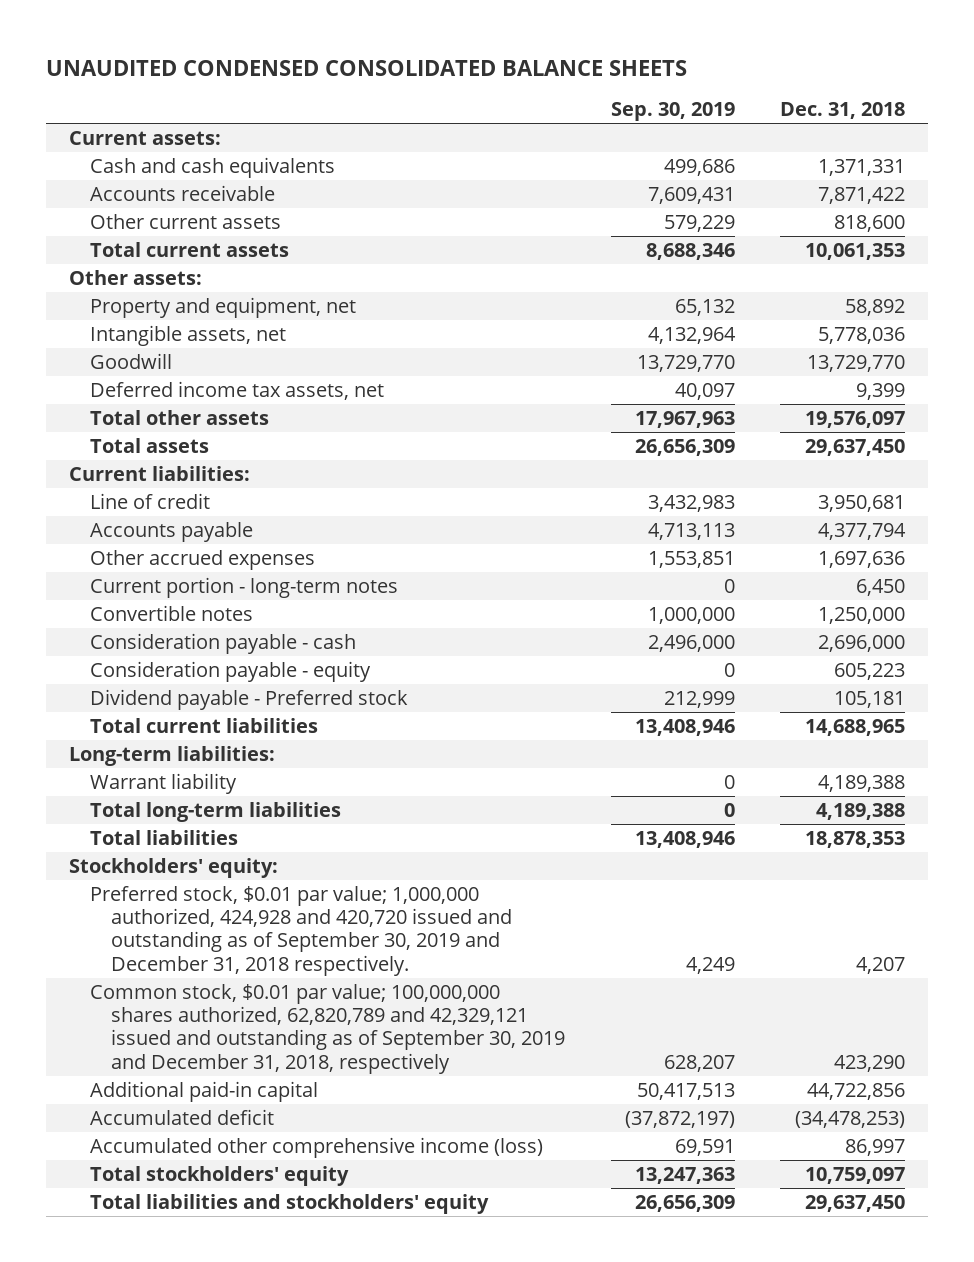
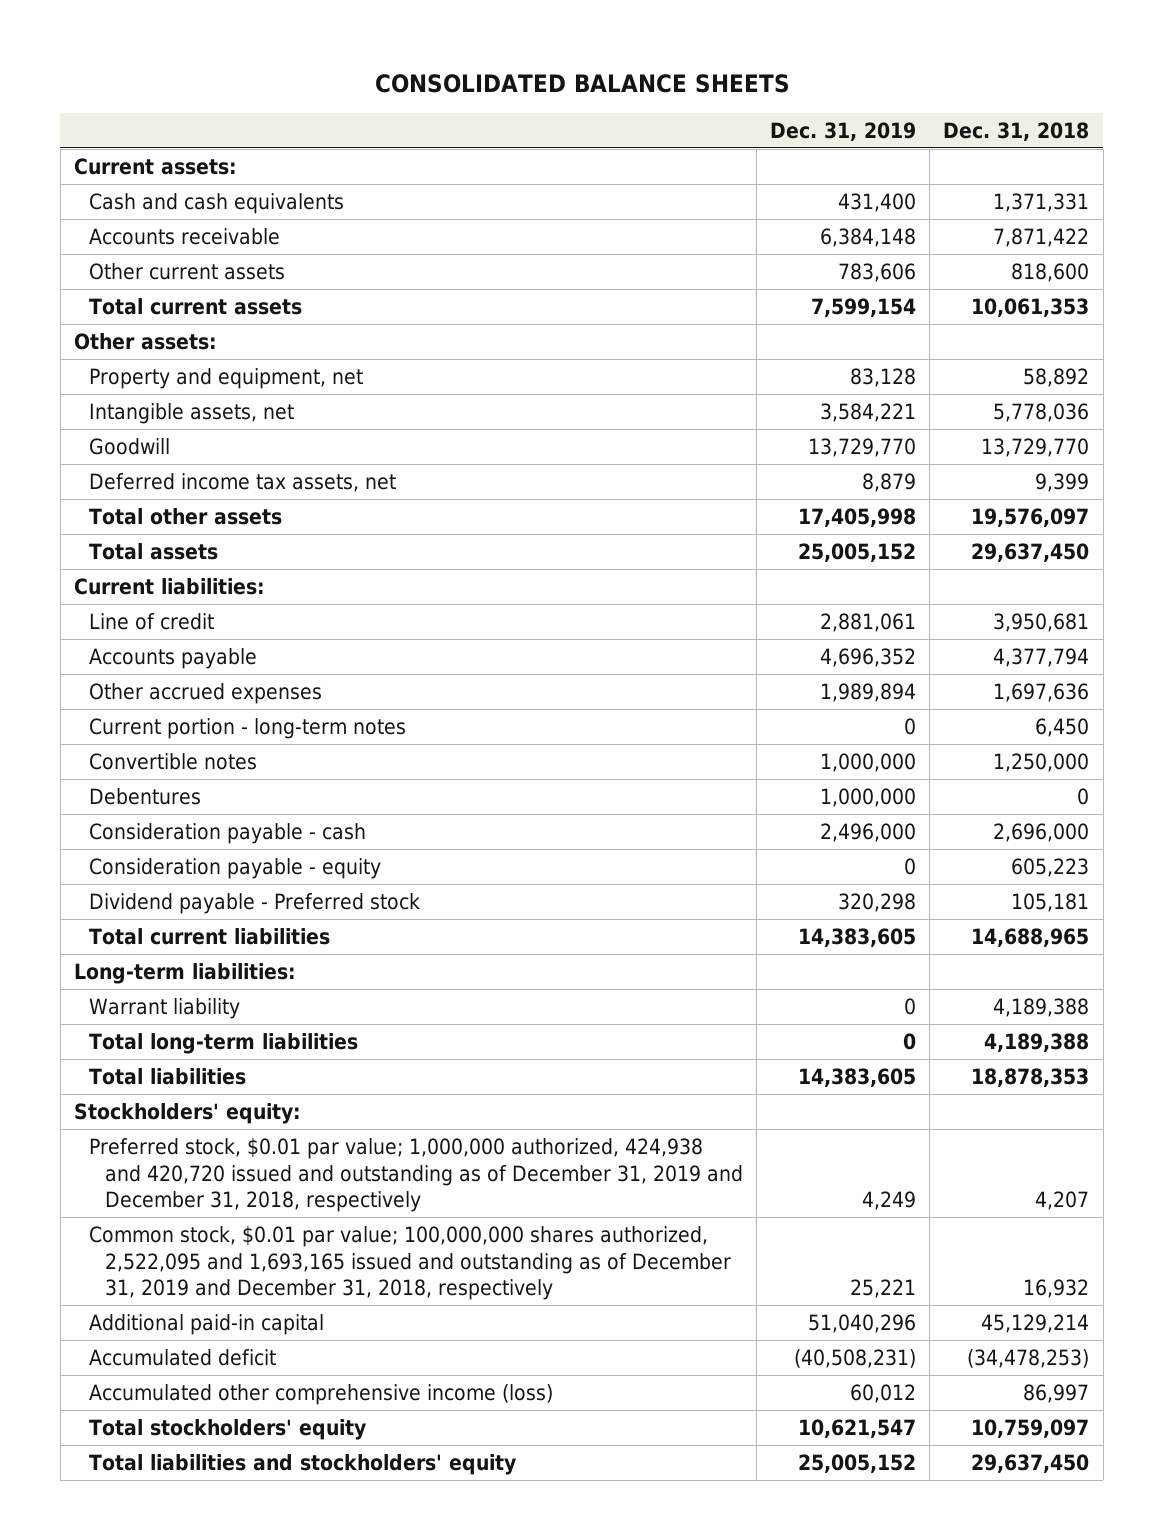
- UNAUDITED CONDENSED CONSOLIDATED BALANCE SHEETS
+ CONSOLIDATED BALANCE SHEETS
- | Sep. 30, 2019 | Dec. 31, 2018
+ | Dec. 31, 2019 | Dec. 31, 2018
+ Debentures | 1,000,000 | 0
- Preferred stock, $0.01 par value; 1,000,000 authorized, 424,928 and 420,720 issued and outstanding as of September 30, 2019 and December 31, 2018 respectively. | 4,249 | 4,207
- Common stock, $0.01 par value; 100,000,000 shares authorized, 62,820,789 and 42,329,121 issued and outstanding as of September 30, 2019 and December 31, 2018, respectively | 628,207 | 423,290
- Additional paid-in capital | 50,417,513 | 44,722,856
+ Preferred stock, $0.01 par value; 1,000,000 authorized, 424,938 and 420,720 issued and outstanding as of December 31, 2019 and December 31, 2018, respectively | 4,249 | 4,207
+ Common stock, $0.01 par value; 100,000,000 shares authorized, 2,522,095 and 1,693,165 issued and outstanding as of December 31, 2019 and December 31, 2018, respectively | 25,221 | 16,932
+ Additional paid-in capital | 51,040,296 | 45,129,214

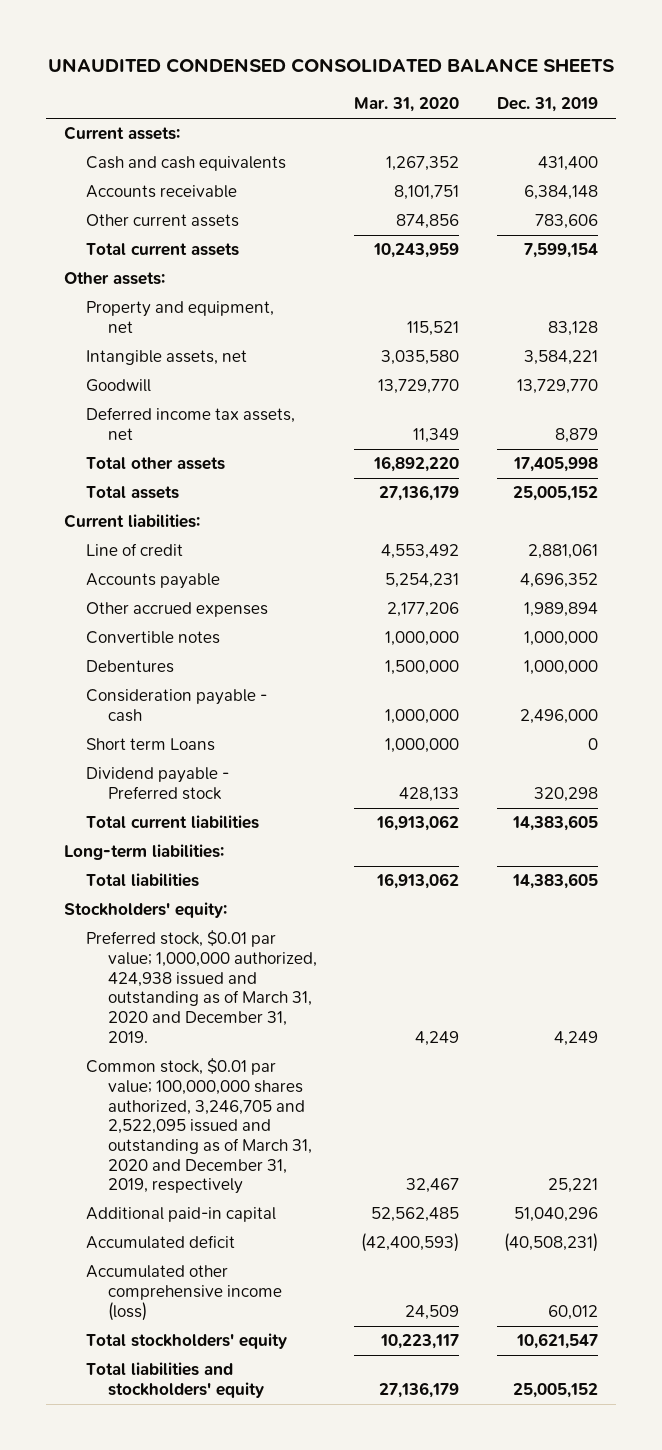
- CONSOLIDATED BALANCE SHEETS
+ UNAUDITED CONDENSED CONSOLIDATED BALANCE SHEETS
- | Dec. 31, 2019 | Dec. 31, 2018
+ | Mar. 31, 2020 | Dec. 31, 2019
- Current portion - long-term notes | 0 | 6,450
- Consideration payable - equity | 0 | 605,223
+ Short term Loans | 1,000,000 | 0
- Warrant liability | 0 | 4,189,388
- Total long-term liabilities | 0 | 4,189,388
- Preferred stock, $0.01 par value; 1,000,000 authorized, 424,938 and 420,720 issued and outstanding as of December 31, 2019 and December 31, 2018, respectively | 4,249 | 4,207
- Common stock, $0.01 par value; 100,000,000 shares authorized, 2,522,095 and 1,693,165 issued and outstanding as of December 31, 2019 and December 31, 2018, respectively | 25,221 | 16,932
+ Preferred stock, $0.01 par value; 1,000,000 authorized, 424,938 issued and outstanding as of March 31, 2020 and December 31, 2019. | 4,249 | 4,249
+ Common stock, $0.01 par value; 100,000,000 shares authorized, 3,246,705 and 2,522,095 issued and outstanding as of March 31, 2020 and December 31, 2019, respectively | 32,467 | 25,221

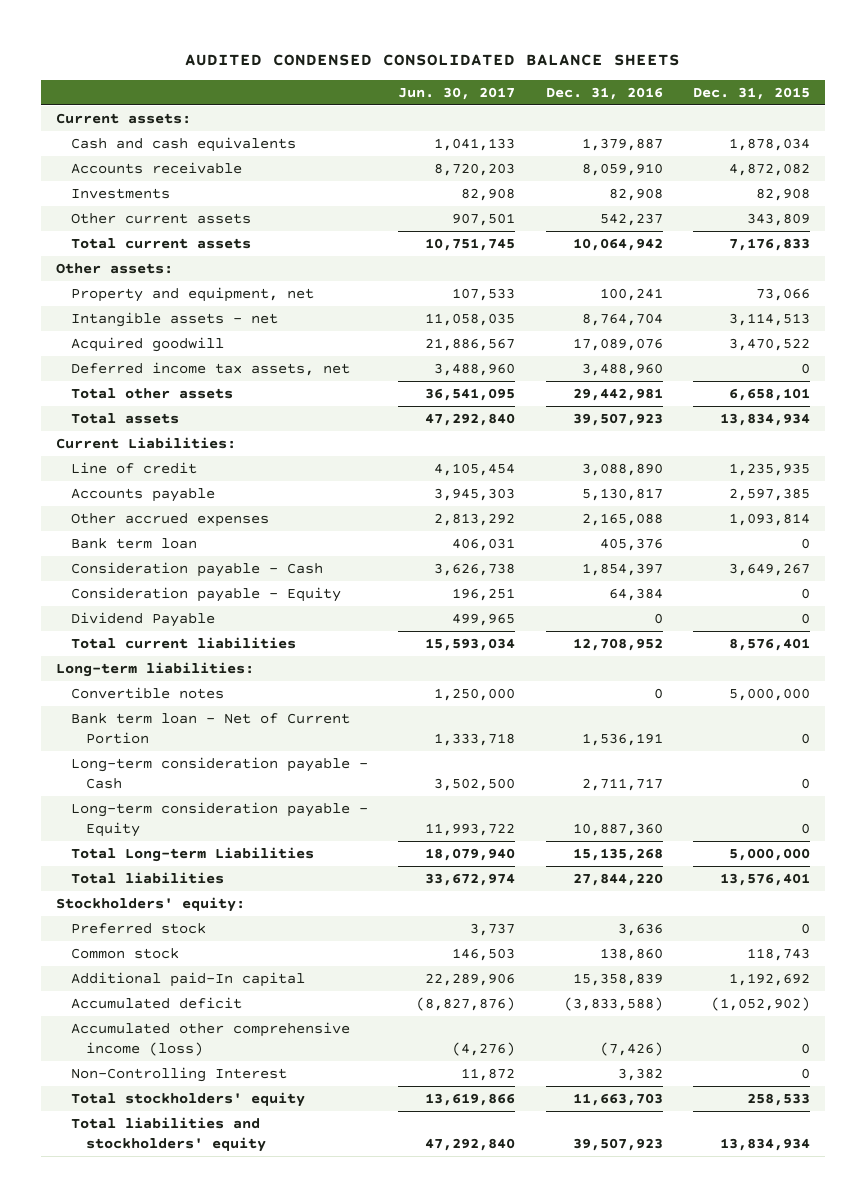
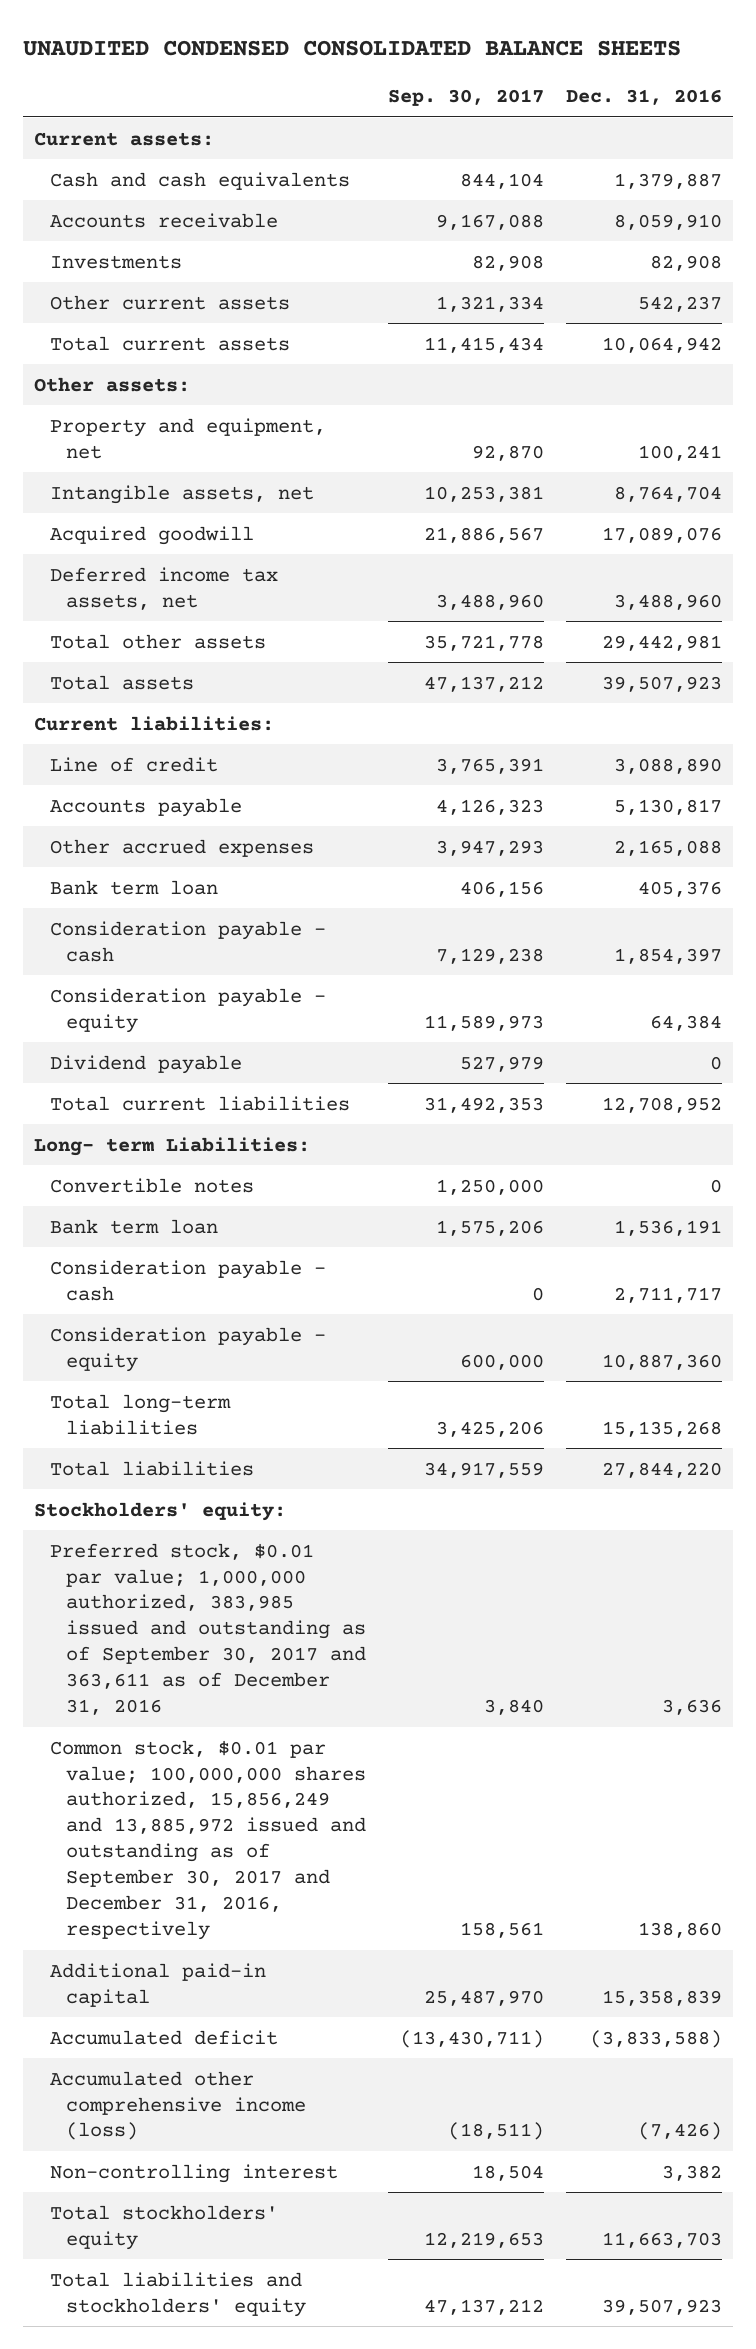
- AUDITED CONDENSED CONSOLIDATED BALANCE SHEETS
+ UNAUDITED CONDENSED CONSOLIDATED BALANCE SHEETS
- | Jun. 30, 2017 | Dec. 31, 2016 | Dec. 31, 2015
+ | Sep. 30, 2017 | Dec. 31, 2016
- Intangible assets - net | 11,058,035 | 8,764,704 | 3,114,513
+ Intangible assets, net | 10,253,381 | 8,764,704
- Current Liabilities:
+ Current liabilities:
- Consideration payable - Cash | 3,626,738 | 1,854,397 | 3,649,267
- Consideration payable - Equity | 196,251 | 64,384 | 0
- Dividend Payable | 499,965 | 0 | 0
+ Consideration payable - cash | 7,129,238 | 1,854,397
+ Consideration payable - equity | 11,589,973 | 64,384
+ Dividend payable | 527,979 | 0
- Long-term liabilities:
+ Long- term Liabilities:
- Bank term loan - Net of Current Portion | 1,333,718 | 1,536,191 | 0
- Long-term consideration payable - Cash | 3,502,500 | 2,711,717 | 0
- Long-term consideration payable - Equity | 11,993,722 | 10,887,360 | 0
- Total Long-term Liabilities | 18,079,940 | 15,135,268 | 5,000,000
+ Bank term loan | 1,575,206 | 1,536,191
+ Consideration payable - cash | 0 | 2,711,717
+ Consideration payable - equity | 600,000 | 10,887,360
+ Total long-term liabilities | 3,425,206 | 15,135,268
- Preferred stock | 3,737 | 3,636 | 0
- Common stock | 146,503 | 138,860 | 118,743
- Additional paid-In capital | 22,289,906 | 15,358,839 | 1,192,692
+ Preferred stock, $0.01 par value; 1,000,000 authorized, 383,985 issued and outstanding as of September 30, 2017 and 363,611 as of December 31, 2016 | 3,840 | 3,636
+ Common stock, $0.01 par value; 100,000,000 shares authorized, 15,856,249 and 13,885,972 issued and outstanding as of September 30, 2017 and December 31, 2016, respectively | 158,561 | 138,860
+ Additional paid-in capital | 25,487,970 | 15,358,839
- Non-Controlling Interest | 11,872 | 3,382 | 0
+ Non-controlling interest | 18,504 | 3,382

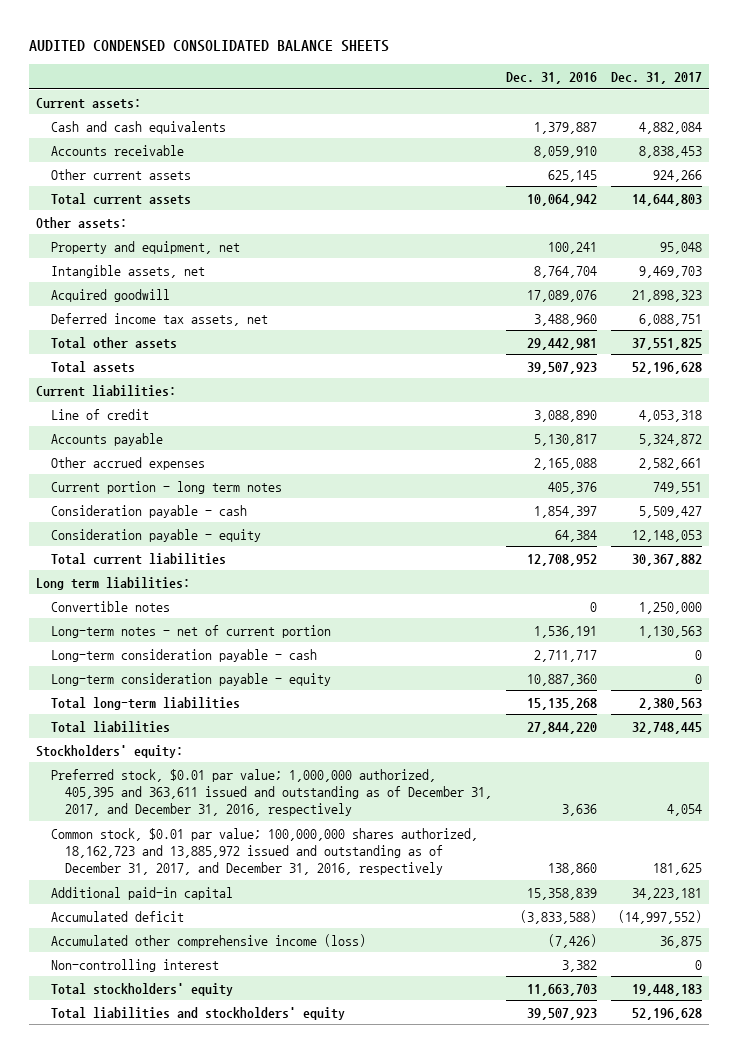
- UNAUDITED CONDENSED CONSOLIDATED BALANCE SHEETS
+ AUDITED CONDENSED CONSOLIDATED BALANCE SHEETS
- | Sep. 30, 2017 | Dec. 31, 2016
+ | Dec. 31, 2016 | Dec. 31, 2017
- Investments | 82,908 | 82,908
- Other current assets | 1,321,334 | 542,237
+ Other current assets | 625,145 | 924,266
- Bank term loan | 406,156 | 405,376
+ Current portion - long term notes | 405,376 | 749,551
- Dividend payable | 527,979 | 0
- Long- term Liabilities:
+ Long term liabilities:
- Bank term loan | 1,575,206 | 1,536,191
- Consideration payable - cash | 0 | 2,711,717
- Consideration payable - equity | 600,000 | 10,887,360
+ Long-term notes - net of current portion | 1,536,191 | 1,130,563
+ Long-term consideration payable - cash | 2,711,717 | 0
+ Long-term consideration payable - equity | 10,887,360 | 0
- Preferred stock, $0.01 par value; 1,000,000 authorized, 383,985 issued and outstanding as of September 30, 2017 and 363,611 as of December 31, 2016 | 3,840 | 3,636
- Common stock, $0.01 par value; 100,000,000 shares authorized, 15,856,249 and 13,885,972 issued and outstanding as of September 30, 2017 and December 31, 2016, respectively | 158,561 | 138,860
+ Preferred stock, $0.01 par value; 1,000,000 authorized, 405,395 and 363,611 issued and outstanding as of December 31, 2017, and December 31, 2016, respectively | 3,636 | 4,054
+ Common stock, $0.01 par value; 100,000,000 shares authorized, 18,162,723 and 13,885,972 issued and outstanding as of December 31, 2017, and December 31, 2016, respectively | 138,860 | 181,625

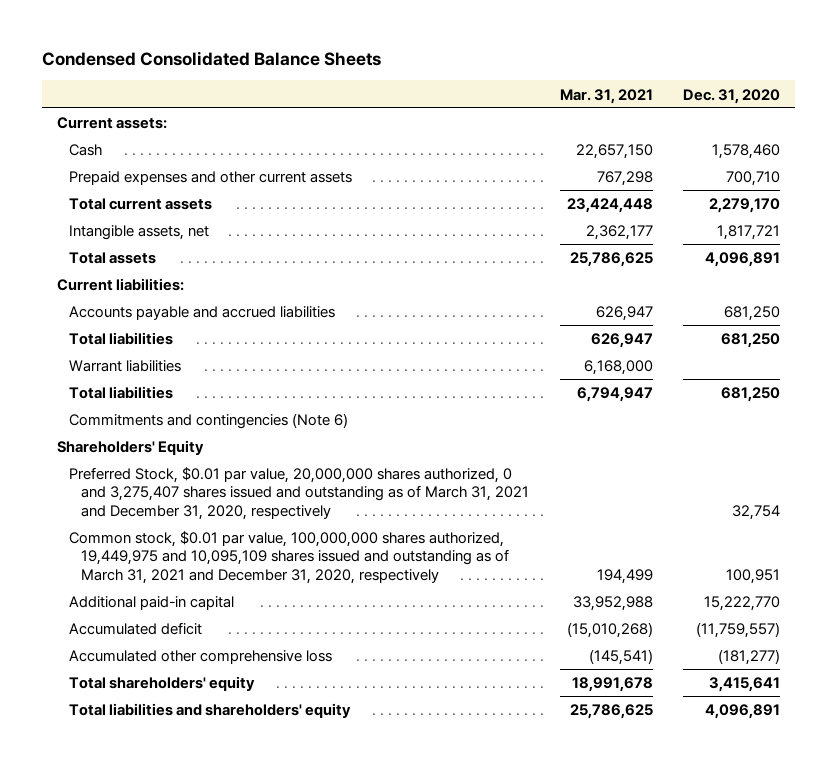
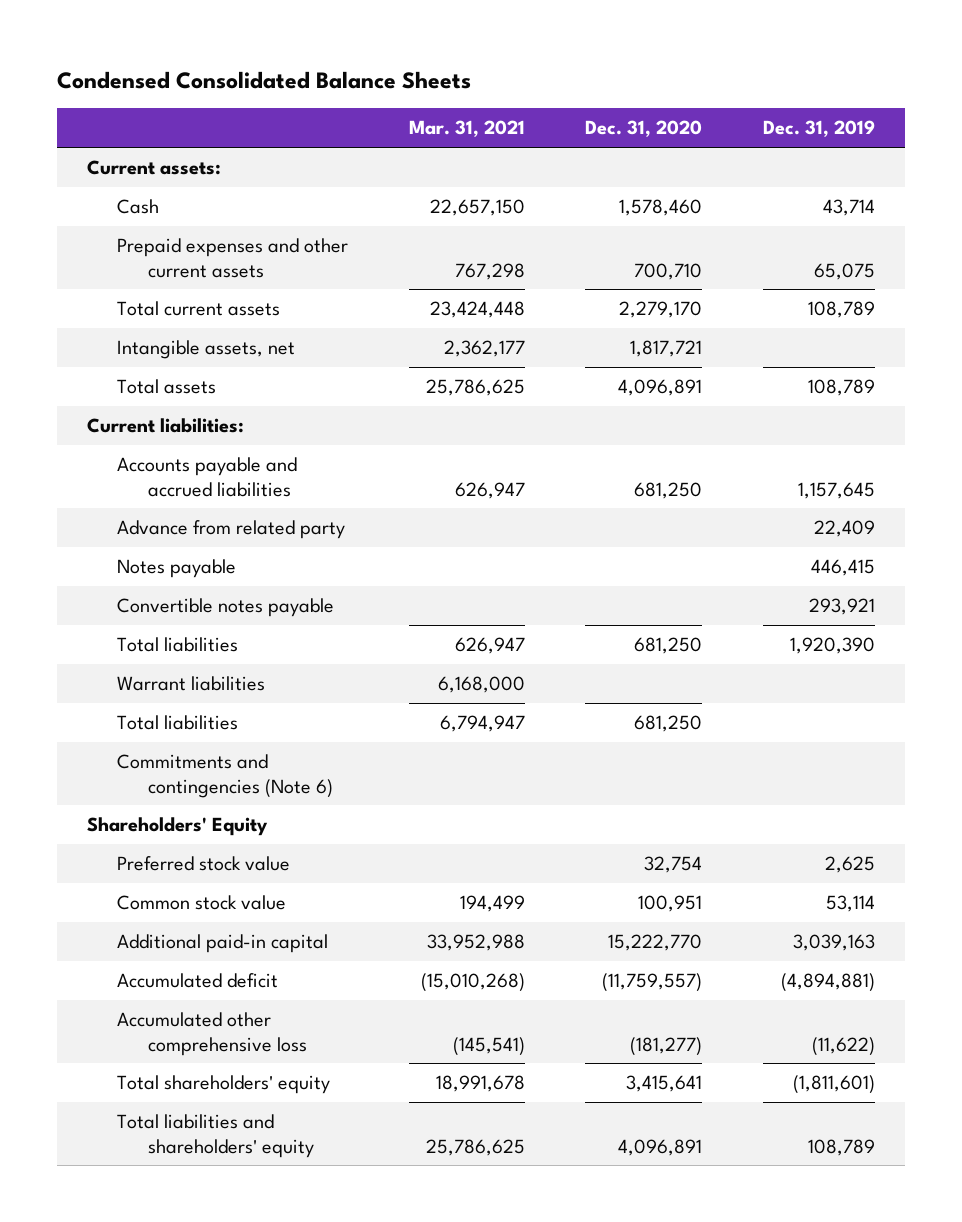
- | Mar. 31, 2021 | Dec. 31, 2020
+ | Mar. 31, 2021 | Dec. 31, 2020 | Dec. 31, 2019
+ Advance from related party | | | 22,409
+ Notes payable | | | 446,415
+ Convertible notes payable | | | 293,921
- Preferred Stock, $0.01 par value, 20,000,000 shares authorized, 0 and 3,275,407 shares issued and outstanding as of March 31, 2021 and December 31, 2020, respectively | | 32,754
- Common stock, $0.01 par value, 100,000,000 shares authorized, 19,449,975 and 10,095,109 shares issued and outstanding as of March 31, 2021 and December 31, 2020, respectively | 194,499 | 100,951
+ Preferred stock value | | 32,754 | 2,625
+ Common stock value | 194,499 | 100,951 | 53,114

